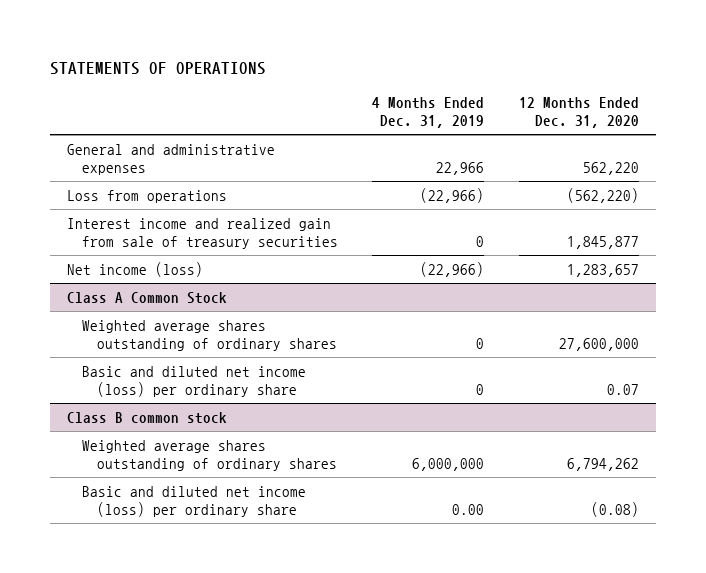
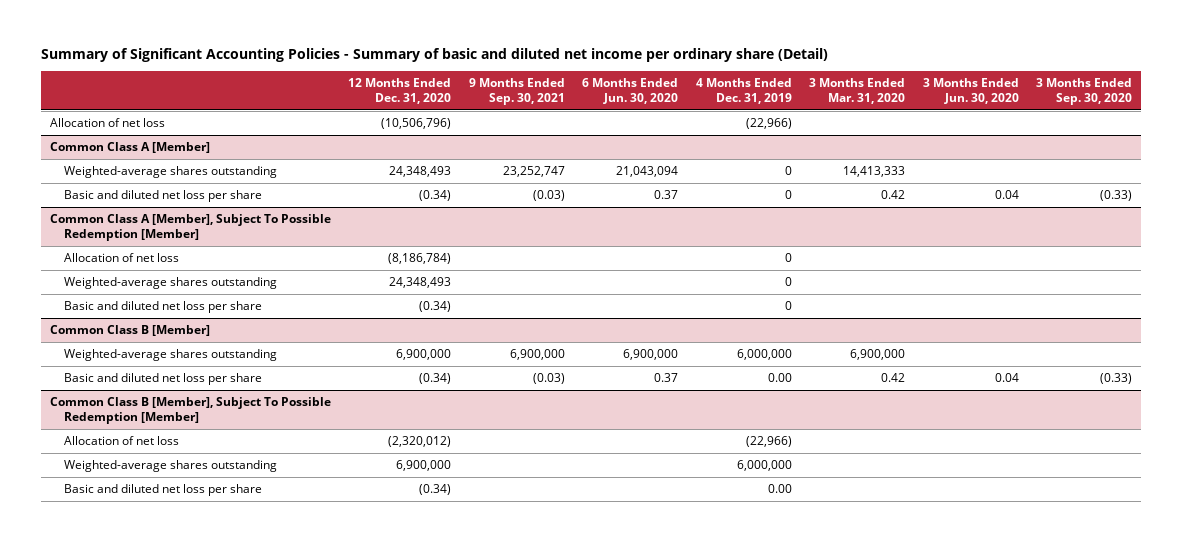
- STATEMENTS OF OPERATIONS
+ Summary of Significant Accounting Policies - Summary of basic and diluted net income per ordinary share (Detail)
- | 4 Months Ended Dec. 31, 2019 | 12 Months Ended Dec. 31, 2020
+ | 12 Months Ended Dec. 31, 2020 | 9 Months Ended Sep. 30, 2021 | 6 Months Ended Jun. 30, 2020 | 4 Months Ended Dec. 31, 2019 | 3 Months Ended Mar. 31, 2020 | 3 Months Ended Jun. 30, 2020 | 3 Months Ended Sep. 30, 2020
- General and administrative expenses | 22,966 | 562,220
- Loss from operations | (22,966) | (562,220)
- Interest income and realized gain from sale of treasury securities | 0 | 1,845,877
- Net income (loss) | (22,966) | 1,283,657
- Class A Common Stock
- Weighted average shares outstanding of ordinary shares | 0 | 27,600,000
- Basic and diluted net income (loss) per ordinary share | 0 | 0.07
- Class B common stock
- Weighted average shares outstanding of ordinary shares | 6,000,000 | 6,794,262
- Basic and diluted net income (loss) per ordinary share | 0.00 | (0.08)
+ Allocation of net loss | (10,506,796) | | | (22,966) | | |
+ Common Class A [Member]
+ Weighted-average shares outstanding | 24,348,493 | 23,252,747 | 21,043,094 | 0 | 14,413,333 | |
+ Basic and diluted net loss per share | (0.34) | (0.03) | 0.37 | 0 | 0.42 | 0.04 | (0.33)
+ Common Class A [Member], Subject To Possible Redemption [Member]
+ Allocation of net loss | (8,186,784) | | | 0 | | |
+ Weighted-average shares outstanding | 24,348,493 | | | 0 | | |
+ Basic and diluted net loss per share | (0.34) | | | 0 | | |
+ Common Class B [Member]
+ Weighted-average shares outstanding | 6,900,000 | 6,900,000 | 6,900,000 | 6,000,000 | 6,900,000 | |
+ Basic and diluted net loss per share | (0.34) | (0.03) | 0.37 | 0.00 | 0.42 | 0.04 | (0.33)
+ Common Class B [Member], Subject To Possible Redemption [Member]
+ Allocation of net loss | (2,320,012) | | | (22,966) | | |
+ Weighted-average shares outstanding | 6,900,000 | | | 6,000,000 | | |
+ Basic and diluted net loss per share | (0.34) | | | 0.00 | | |

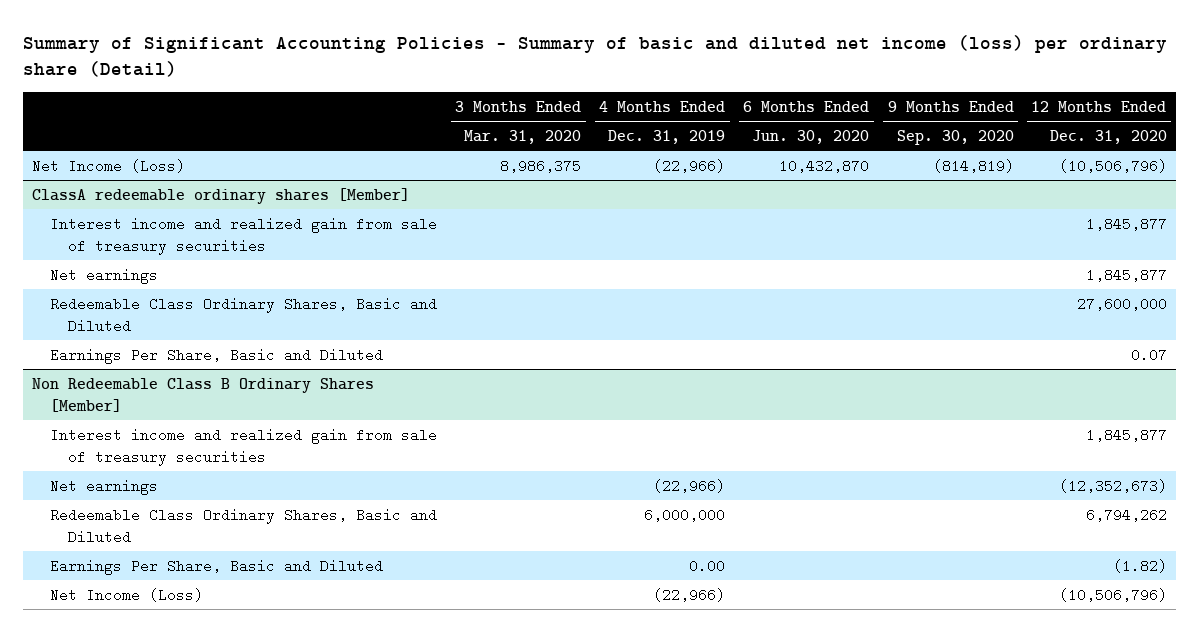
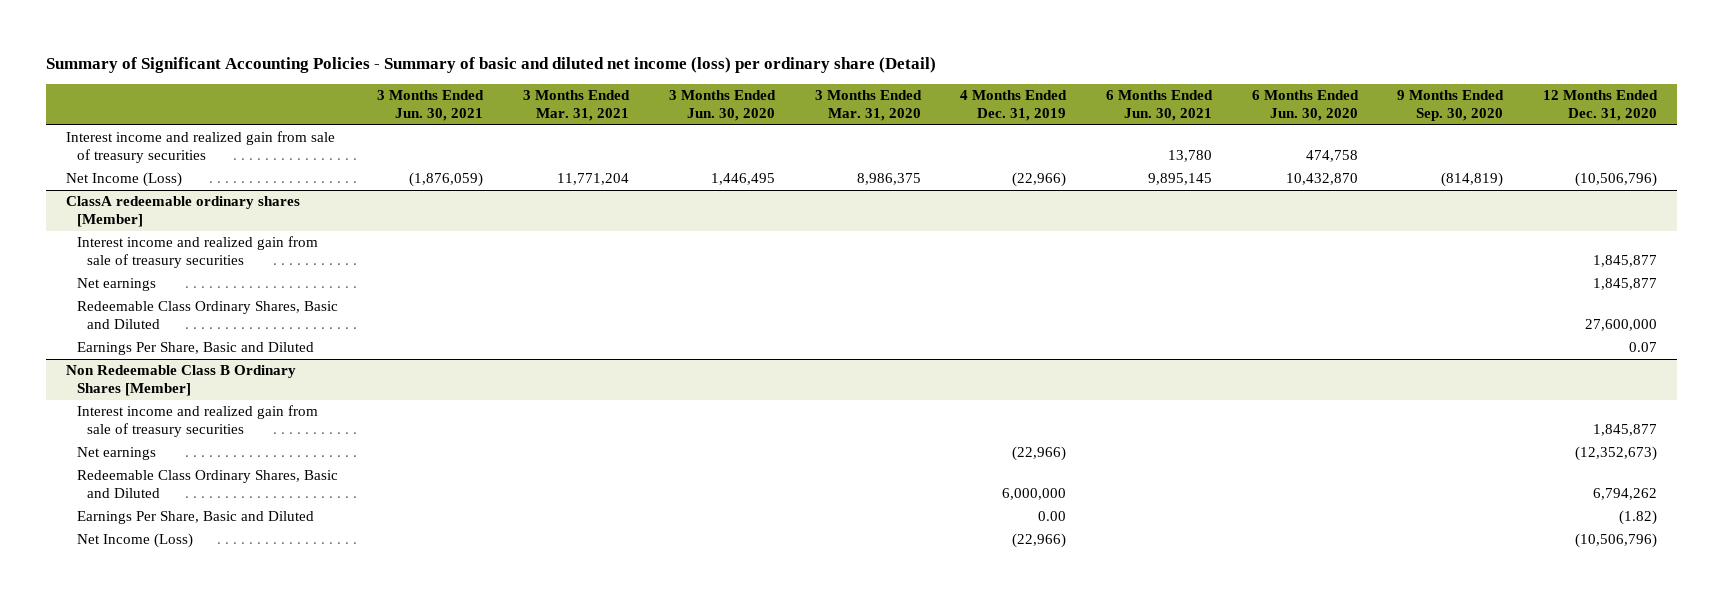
- | 3 Months Ended Mar. 31, 2020 | 4 Months Ended Dec. 31, 2019 | 6 Months Ended Jun. 30, 2020 | 9 Months Ended Sep. 30, 2020 | 12 Months Ended Dec. 31, 2020
+ | 3 Months Ended Jun. 30, 2021 | 3 Months Ended Mar. 31, 2021 | 3 Months Ended Jun. 30, 2020 | 3 Months Ended Mar. 31, 2020 | 4 Months Ended Dec. 31, 2019 | 6 Months Ended Jun. 30, 2021 | 6 Months Ended Jun. 30, 2020 | 9 Months Ended Sep. 30, 2020 | 12 Months Ended Dec. 31, 2020
+ Interest income and realized gain from sale of treasury securities | | | | | | 13,780 | 474,758 | |

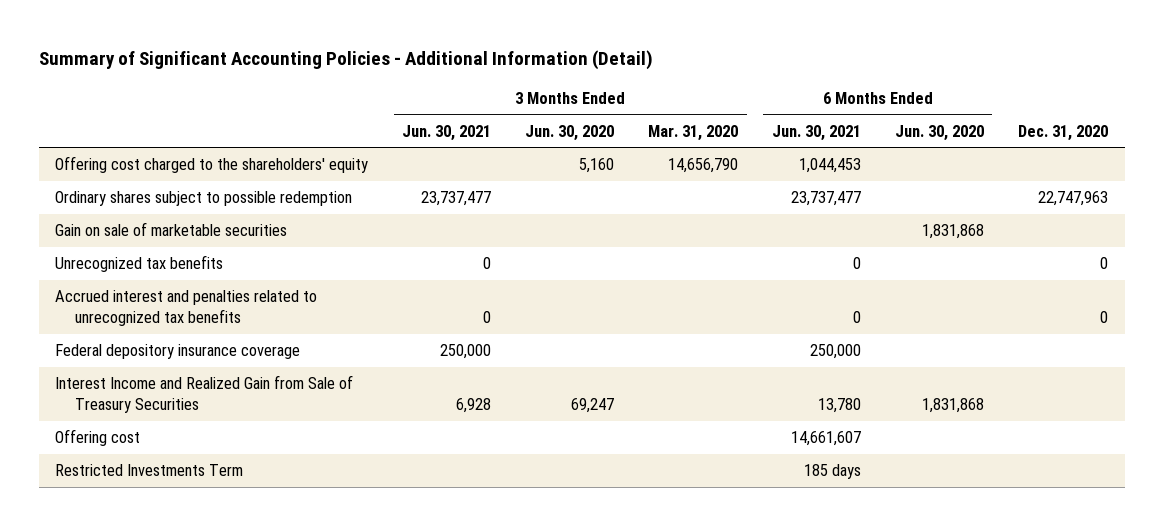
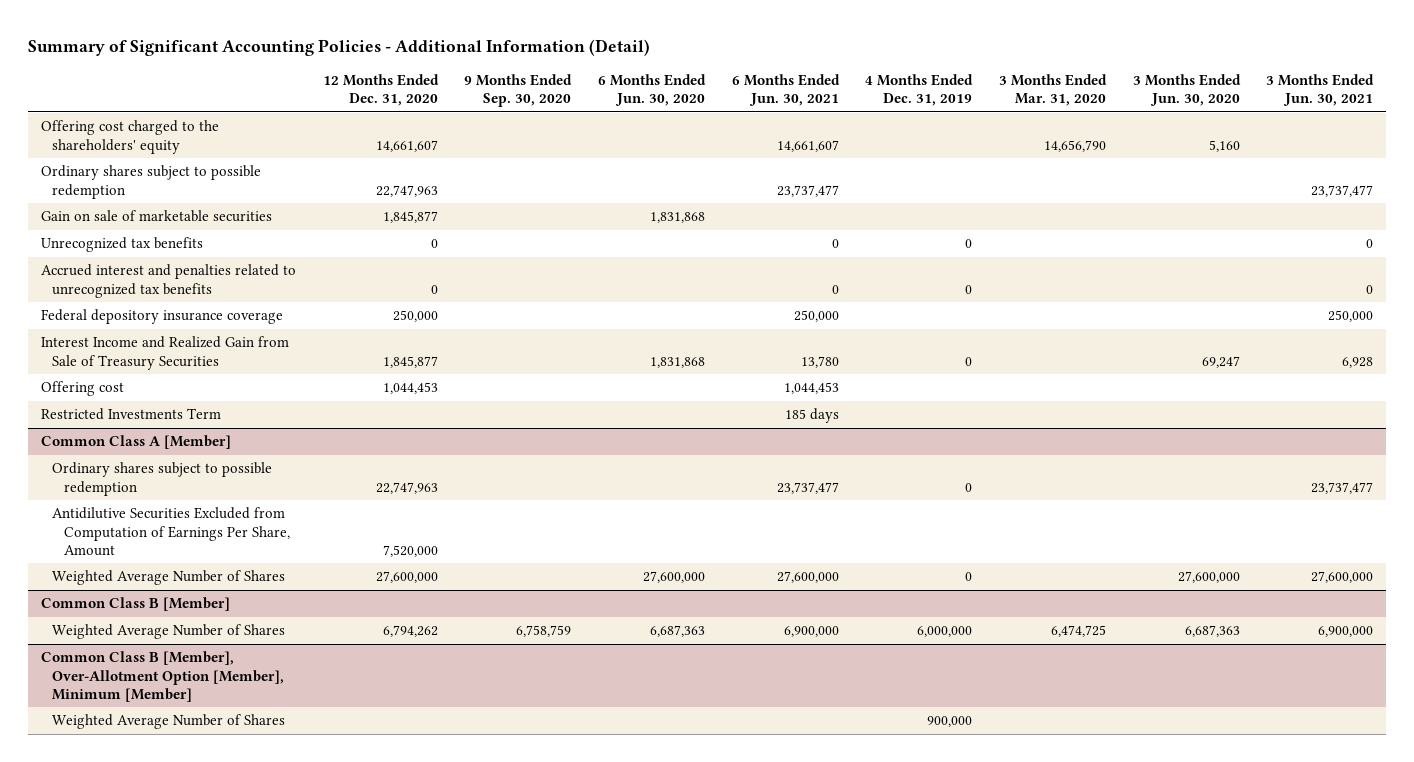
- | 3 Months Ended Jun. 30, 2021 | 3 Months Ended Jun. 30, 2020 | 3 Months Ended Mar. 31, 2020 | 6 Months Ended Jun. 30, 2021 | 6 Months Ended Jun. 30, 2020 | Dec. 31, 2020
+ | 12 Months Ended Dec. 31, 2020 | 9 Months Ended Sep. 30, 2020 | 6 Months Ended Jun. 30, 2020 | 6 Months Ended Jun. 30, 2021 | 4 Months Ended Dec. 31, 2019 | 3 Months Ended Mar. 31, 2020 | 3 Months Ended Jun. 30, 2020 | 3 Months Ended Jun. 30, 2021
- Offering cost charged to the shareholders' equity | | 5,160 | 14,656,790 | 1,044,453 | |
+ Offering cost charged to the shareholders' equity | 14,661,607 | | | 14,661,607 | | 14,656,790 | 5,160 |
- Offering cost | | | | 14,661,607 | |
+ Offering cost | 1,044,453 | | | 1,044,453 | | | |
+ Common Class A [Member]
+ Ordinary shares subject to possible redemption | 22,747,963 | | | 23,737,477 | 0 | | | 23,737,477
+ Antidilutive Securities Excluded from Computation of Earnings Per Share, Amount | 7,520,000 | | | | | | |
+ Weighted Average Number of Shares | 27,600,000 | | 27,600,000 | 27,600,000 | 0 | | 27,600,000 | 27,600,000
+ Common Class B [Member]
+ Weighted Average Number of Shares | 6,794,262 | 6,758,759 | 6,687,363 | 6,900,000 | 6,000,000 | 6,474,725 | 6,687,363 | 6,900,000
+ Common Class B [Member], Over-Allotment Option [Member], Minimum [Member]
+ Weighted Average Number of Shares | | | | | 900,000 | | |

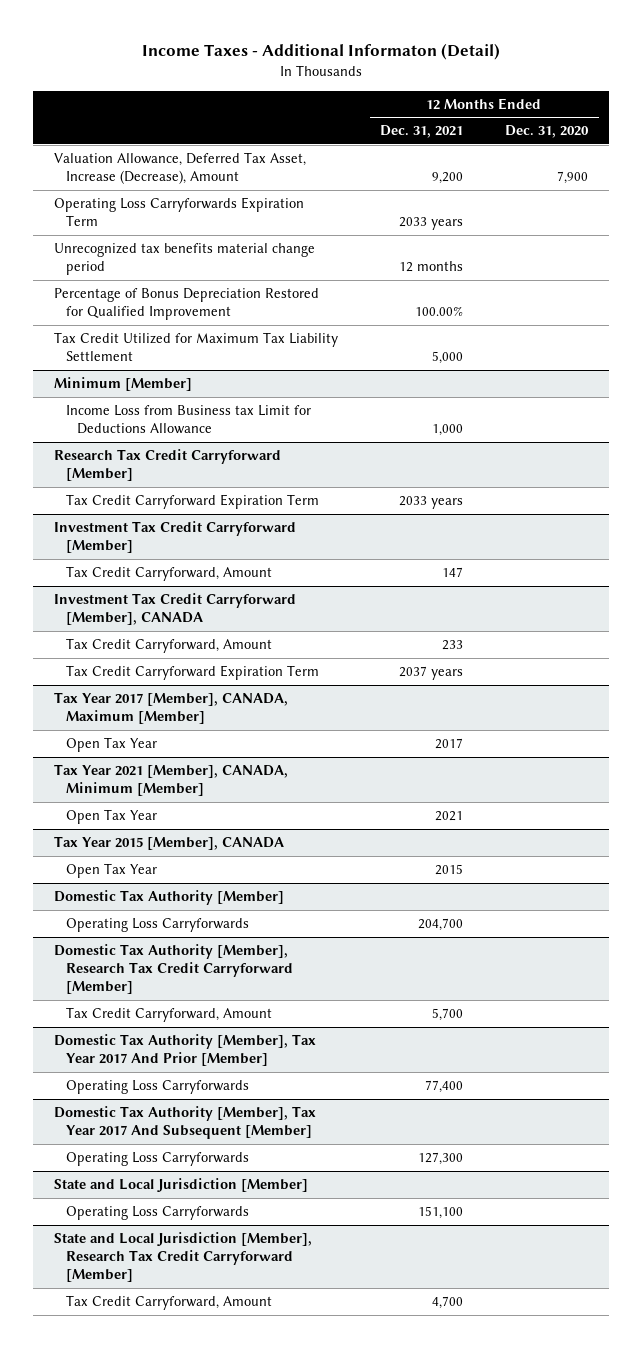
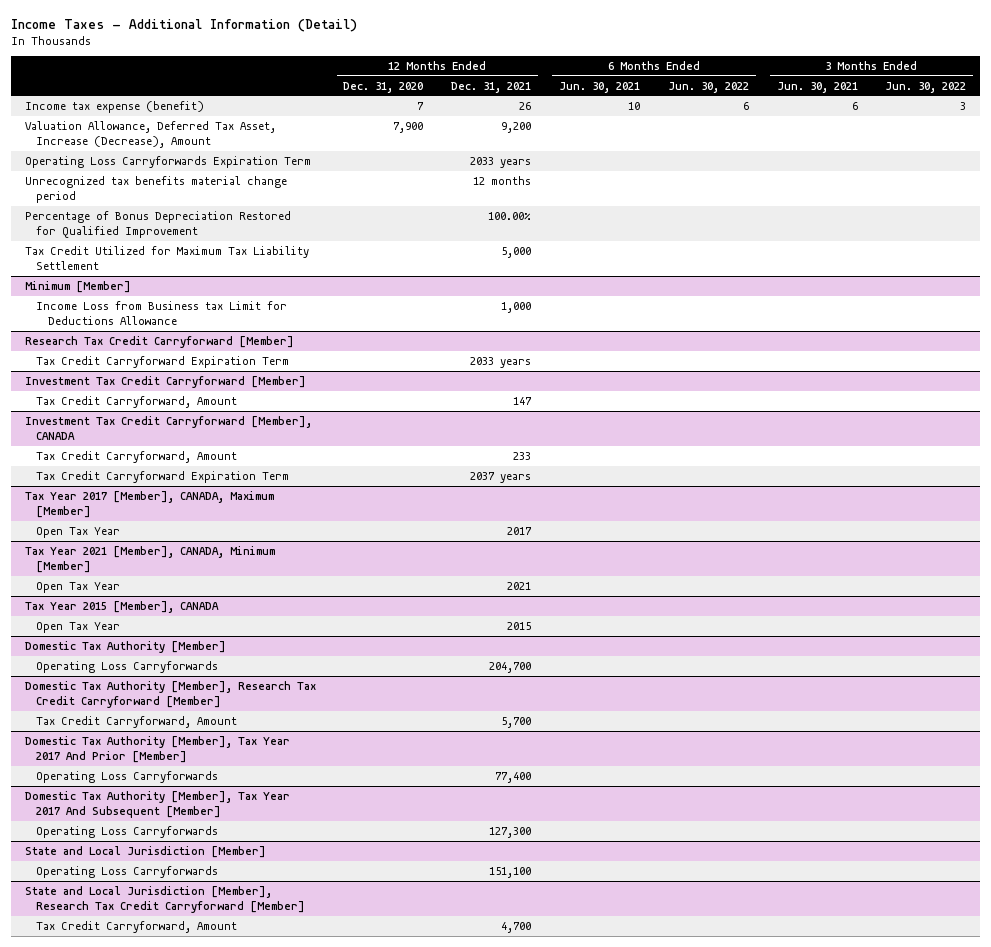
- Income Taxes - Additional Informaton (Detail)
+ Income Taxes - Additional Information (Detail)
- | 12 Months Ended Dec. 31, 2021 | 12 Months Ended Dec. 31, 2020
+ | 12 Months Ended Dec. 31, 2020 | 12 Months Ended Dec. 31, 2021 | 6 Months Ended Jun. 30, 2021 | 6 Months Ended Jun. 30, 2022 | 3 Months Ended Jun. 30, 2021 | 3 Months Ended Jun. 30, 2022
+ Income tax expense (benefit) | 7 | 26 | 10 | 6 | 6 | 3

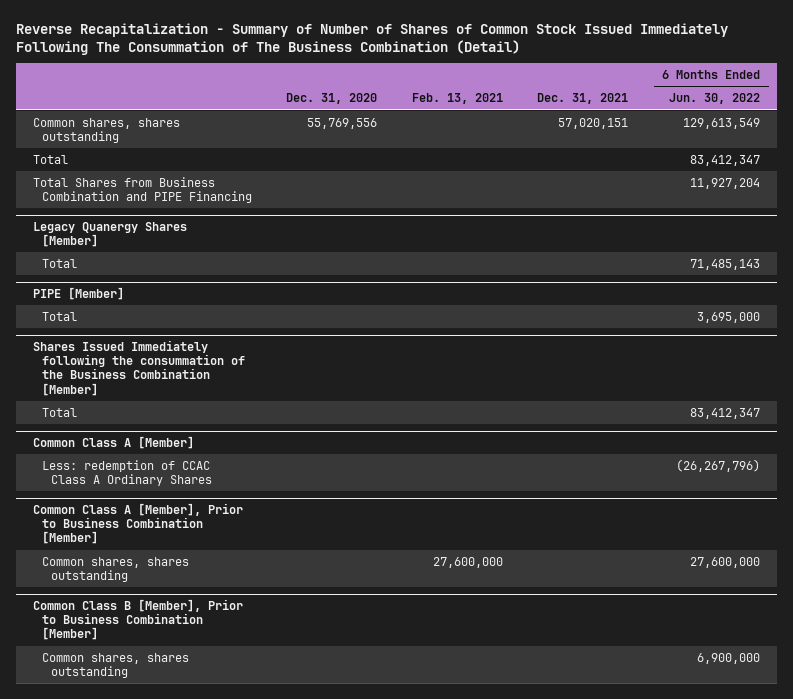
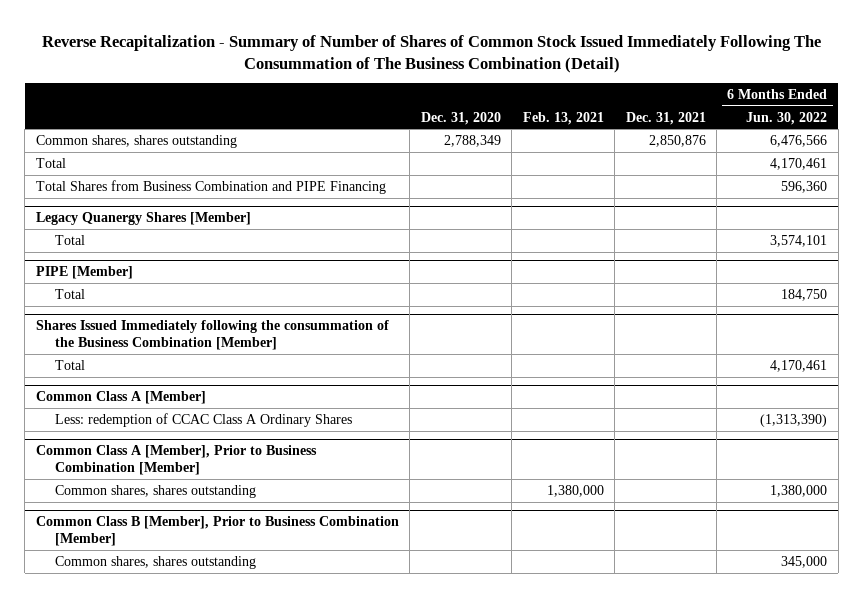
- Common shares, shares outstanding | 55,769,556 | | 57,020,151 | 129,613,549
- Total | | | | 83,412,347
- Total Shares from Business Combination and PIPE Financing | | | | 11,927,204
+ Common shares, shares outstanding | 2,788,349 | | 2,850,876 | 6,476,566
+ Total | | | | 4,170,461
+ Total Shares from Business Combination and PIPE Financing | | | | 596,360
@ Legacy Quanergy Shares [Member]
- Total | | | | 71,485,143
+ Total | | | | 3,574,101
@ PIPE [Member]
- Total | | | | 3,695,000
+ Total | | | | 184,750
@ Shares Issued Immediately following the consummation of the Business Combination [Member]
- Total | | | | 83,412,347
+ Total | | | | 4,170,461
@ Common Class A [Member]
- Less: redemption of CCAC Class A Ordinary Shares | | | | (26,267,796)
+ Less: redemption of CCAC Class A Ordinary Shares | | | | (1,313,390)
@ Common Class A [Member], Prior to Business Combination [Member]
- Common shares, shares outstanding | | 27,600,000 | | 27,600,000
+ Common shares, shares outstanding | | 1,380,000 | | 1,380,000
@ Common Class B [Member], Prior to Business Combination [Member]
- Common shares, shares outstanding | | | | 6,900,000
+ Common shares, shares outstanding | | | | 345,000

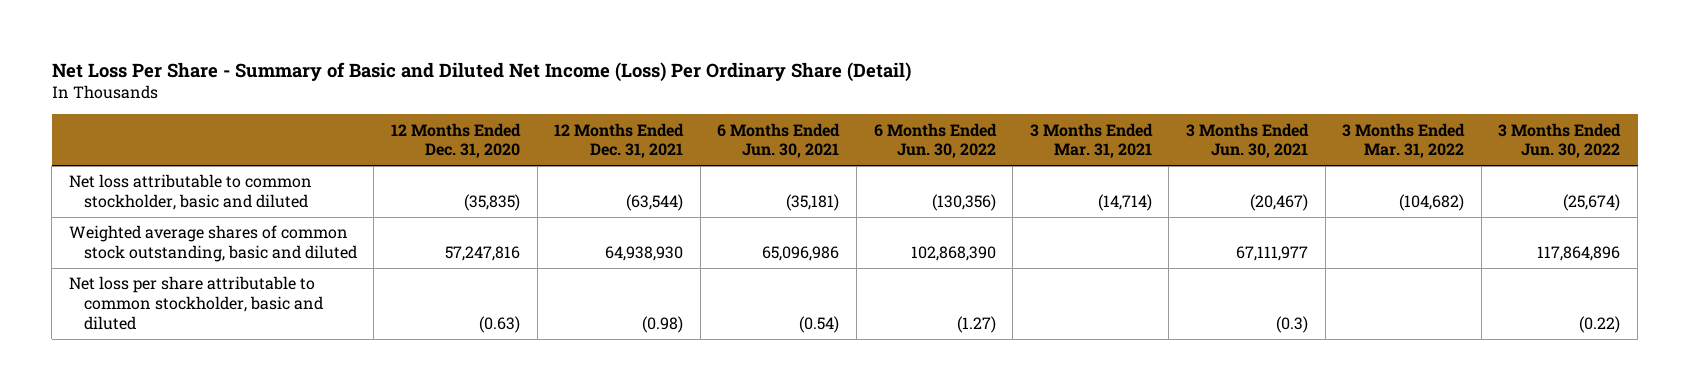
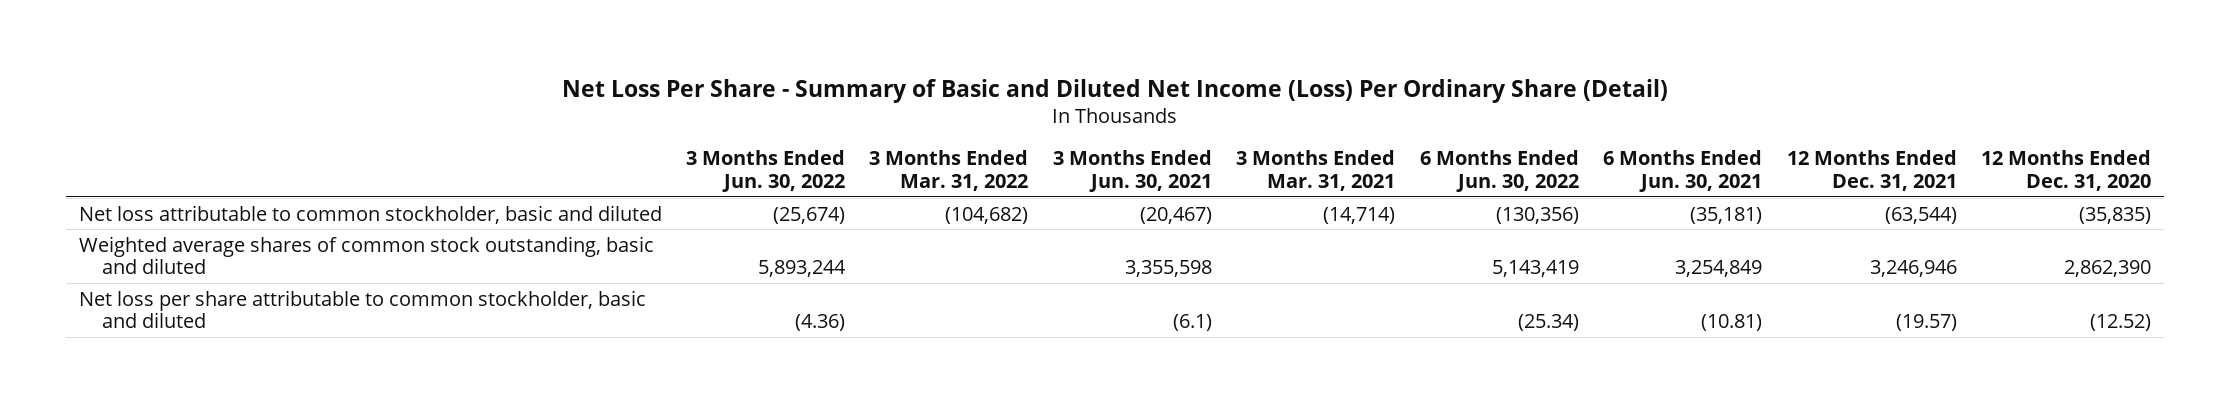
- | 12 Months Ended Dec. 31, 2020 | 12 Months Ended Dec. 31, 2021 | 6 Months Ended Jun. 30, 2021 | 6 Months Ended Jun. 30, 2022 | 3 Months Ended Mar. 31, 2021 | 3 Months Ended Jun. 30, 2021 | 3 Months Ended Mar. 31, 2022 | 3 Months Ended Jun. 30, 2022
+ | 3 Months Ended Jun. 30, 2022 | 3 Months Ended Mar. 31, 2022 | 3 Months Ended Jun. 30, 2021 | 3 Months Ended Mar. 31, 2021 | 6 Months Ended Jun. 30, 2022 | 6 Months Ended Jun. 30, 2021 | 12 Months Ended Dec. 31, 2021 | 12 Months Ended Dec. 31, 2020
- Weighted average shares of common stock outstanding, basic and diluted | 57,247,816 | 64,938,930 | 65,096,986 | 102,868,390 | | 67,111,977 | | 117,864,896
- Net loss per share attributable to common stockholder, basic and diluted | (0.63) | (0.98) | (0.54) | (1.27) | | (0.3) | | (0.22)
+ Weighted average shares of common stock outstanding, basic and diluted | 5,893,244 | | 3,355,598 | | 5,143,419 | 3,254,849 | 3,246,946 | 2,862,390
+ Net loss per share attributable to common stockholder, basic and diluted | (4.36) | | (6.1) | | (25.34) | (10.81) | (19.57) | (12.52)

